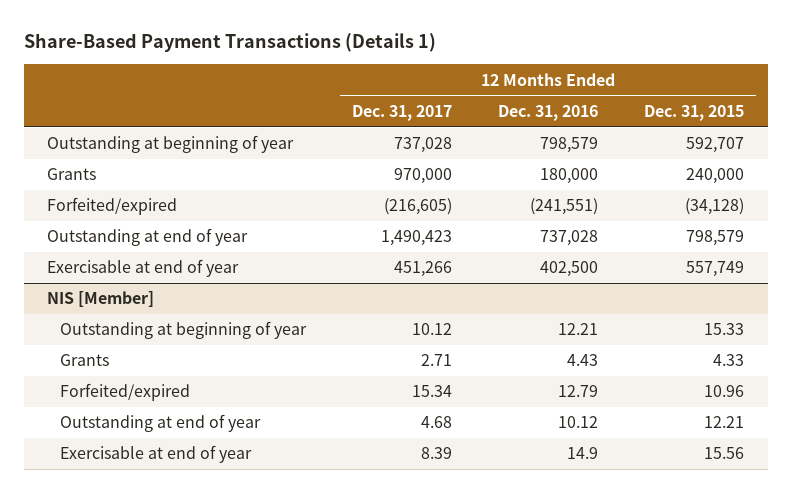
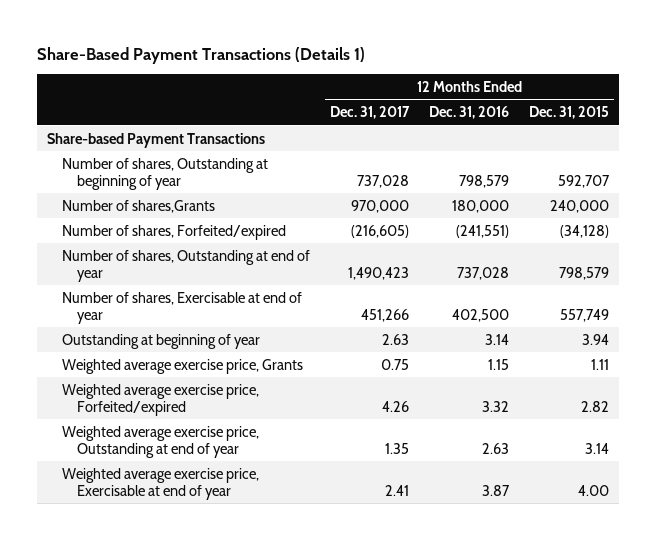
- Outstanding at beginning of year | 737,028 | 798,579 | 592,707
- Grants | 970,000 | 180,000 | 240,000
- Forfeited/expired | (216,605) | (241,551) | (34,128)
- Outstanding at end of year | 1,490,423 | 737,028 | 798,579
- Exercisable at end of year | 451,266 | 402,500 | 557,749
- NIS [Member]
- Outstanding at beginning of year | 10.12 | 12.21 | 15.33
- Grants | 2.71 | 4.43 | 4.33
- Forfeited/expired | 15.34 | 12.79 | 10.96
- Outstanding at end of year | 4.68 | 10.12 | 12.21
- Exercisable at end of year | 8.39 | 14.9 | 15.56
+ Share-based Payment Transactions
+ Number of shares, Outstanding at beginning of year | 737,028 | 798,579 | 592,707
+ Number of shares,Grants | 970,000 | 180,000 | 240,000
+ Number of shares, Forfeited/expired | (216,605) | (241,551) | (34,128)
+ Number of shares, Outstanding at end of year | 1,490,423 | 737,028 | 798,579
+ Number of shares, Exercisable at end of year | 451,266 | 402,500 | 557,749
+ Outstanding at beginning of year | 2.63 | 3.14 | 3.94
+ Weighted average exercise price, Grants | 0.75 | 1.15 | 1.11
+ Weighted average exercise price, Forfeited/expired | 4.26 | 3.32 | 2.82
+ Weighted average exercise price, Outstanding at end of year | 1.35 | 2.63 | 3.14
+ Weighted average exercise price, Exercisable at end of year | 2.41 | 3.87 | 4.00

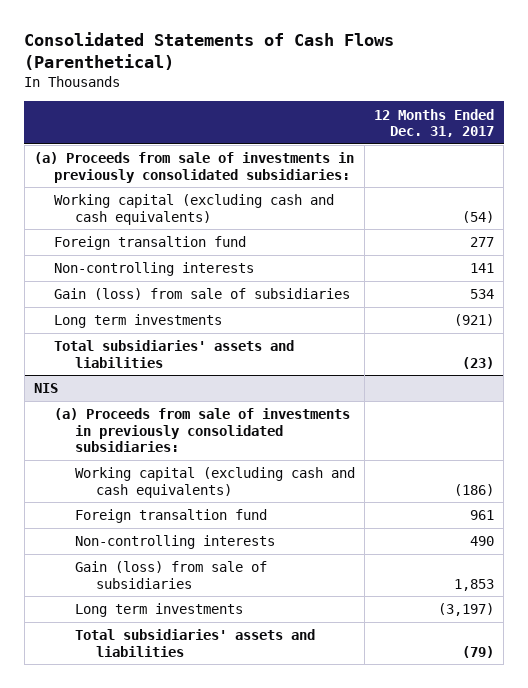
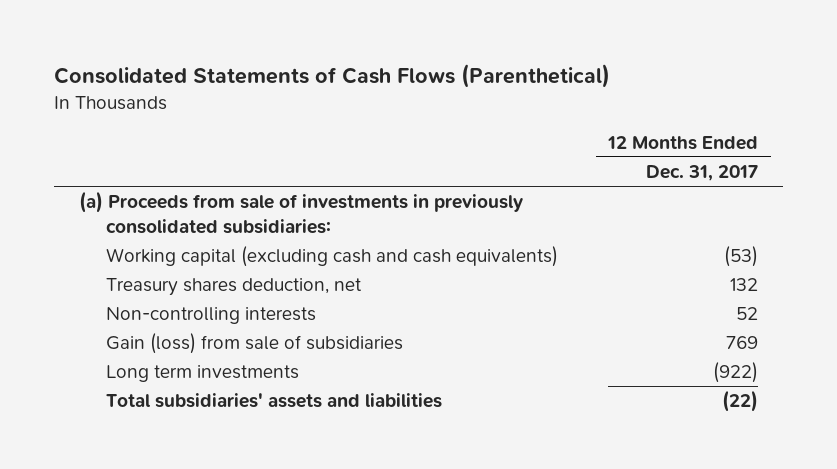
- Working capital (excluding cash and cash equivalents) | (54)
- Foreign transaltion fund | 277
- Non-controlling interests | 141
- Gain (loss) from sale of subsidiaries | 534
- Long term investments | (921)
- Total subsidiaries' assets and liabilities | (23)
- NIS
- (a) Proceeds from sale of investments in previously consolidated subsidiaries:
- Working capital (excluding cash and cash equivalents) | (186)
- Foreign transaltion fund | 961
- Non-controlling interests | 490
- Gain (loss) from sale of subsidiaries | 1,853
- Long term investments | (3,197)
- Total subsidiaries' assets and liabilities | (79)
+ Working capital (excluding cash and cash equivalents) | (53)
+ Treasury shares deduction, net | 132
+ Non-controlling interests | 52
+ Gain (loss) from sale of subsidiaries | 769
+ Long term investments | (922)
+ Total subsidiaries' assets and liabilities | (22)

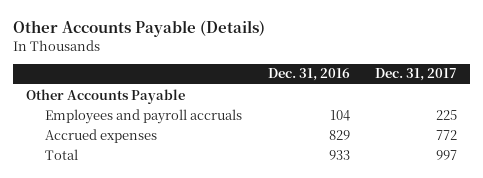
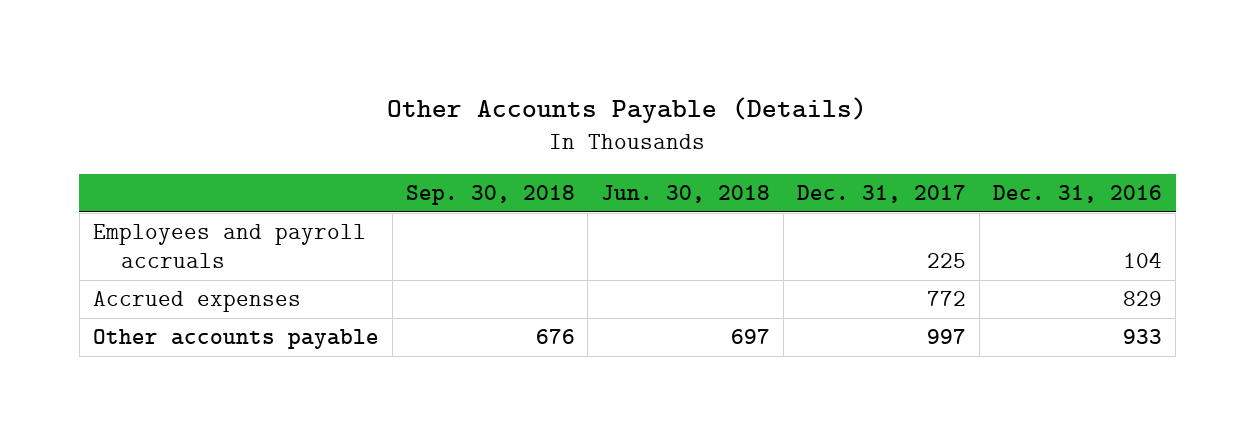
- | Dec. 31, 2016 | Dec. 31, 2017
+ | Sep. 30, 2018 | Jun. 30, 2018 | Dec. 31, 2017 | Dec. 31, 2016
- Other Accounts Payable
- Total | 933 | 997
+ Other accounts payable | 676 | 697 | 997 | 933

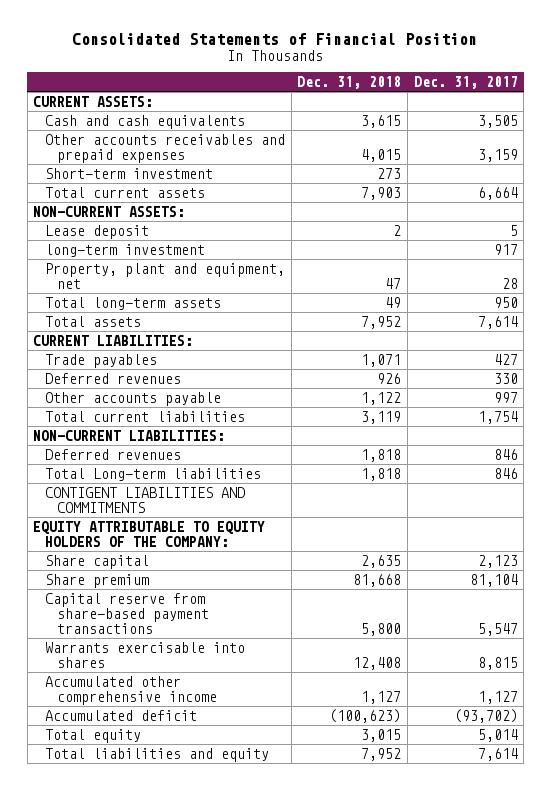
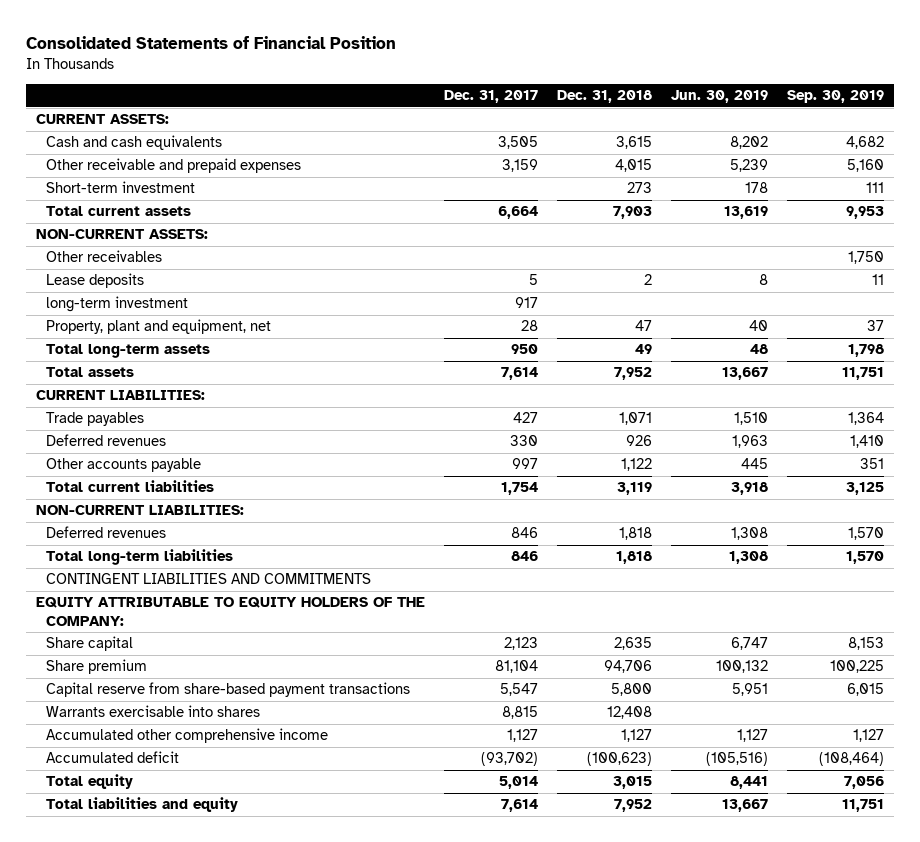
- | Dec. 31, 2018 | Dec. 31, 2017
+ | Dec. 31, 2017 | Dec. 31, 2018 | Jun. 30, 2019 | Sep. 30, 2019
- Other accounts receivables and prepaid expenses | 4,015 | 3,159
+ Other receivable and prepaid expenses | 3,159 | 4,015 | 5,239 | 5,160
- Lease deposit | 2 | 5
+ Other receivables | | | | 1,750
+ Lease deposits | 5 | 2 | 8 | 11
- Total Long-term liabilities | 1,818 | 846
- CONTIGENT LIABILITIES AND COMMITMENTS
+ Total long-term liabilities | 846 | 1,818 | 1,308 | 1,570
+ CONTINGENT LIABILITIES AND COMMITMENTS
- Share premium | 81,668 | 81,104
+ Share premium | 81,104 | 94,706 | 100,132 | 100,225

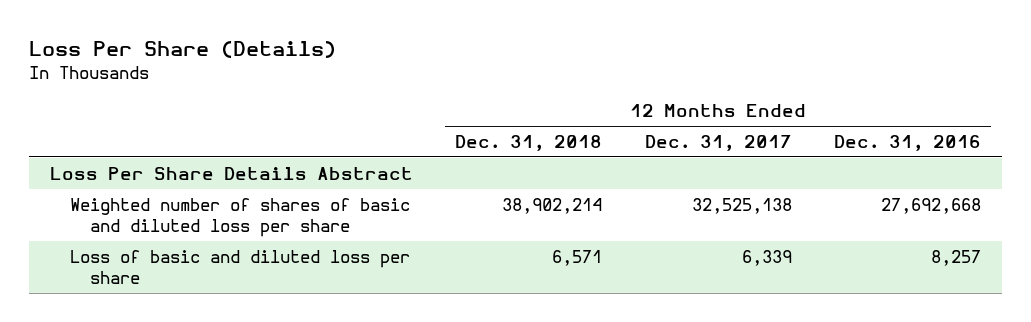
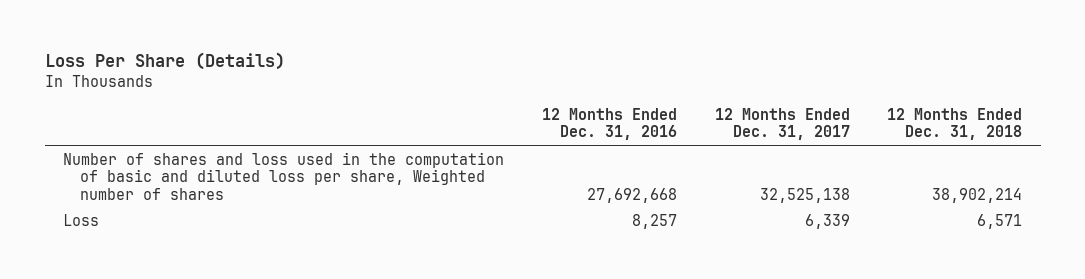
- | 12 Months Ended Dec. 31, 2018 | 12 Months Ended Dec. 31, 2017 | 12 Months Ended Dec. 31, 2016
+ | 12 Months Ended Dec. 31, 2016 | 12 Months Ended Dec. 31, 2017 | 12 Months Ended Dec. 31, 2018
- Loss Per Share Details Abstract
- Weighted number of shares of basic and diluted loss per share | 38,902,214 | 32,525,138 | 27,692,668
- Loss of basic and diluted loss per share | 6,571 | 6,339 | 8,257
+ Number of shares and loss used in the computation of basic and diluted loss per share, Weighted number of shares | 27,692,668 | 32,525,138 | 38,902,214
+ Loss | 8,257 | 6,339 | 6,571

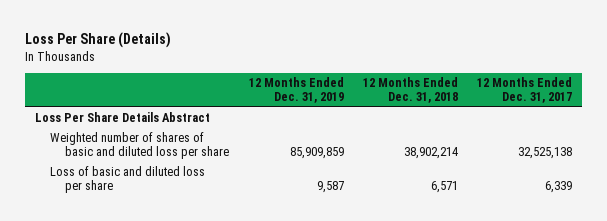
- | 12 Months Ended Dec. 31, 2016 | 12 Months Ended Dec. 31, 2017 | 12 Months Ended Dec. 31, 2018
+ | 12 Months Ended Dec. 31, 2019 | 12 Months Ended Dec. 31, 2018 | 12 Months Ended Dec. 31, 2017
- Number of shares and loss used in the computation of basic and diluted loss per share, Weighted number of shares | 27,692,668 | 32,525,138 | 38,902,214
- Loss | 8,257 | 6,339 | 6,571
+ Loss Per Share Details Abstract
+ Weighted number of shares of basic and diluted loss per share | 85,909,859 | 38,902,214 | 32,525,138
+ Loss of basic and diluted loss per share | 9,587 | 6,571 | 6,339

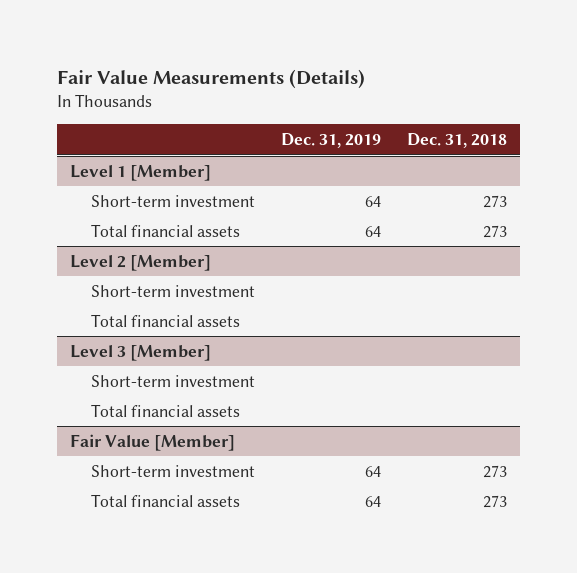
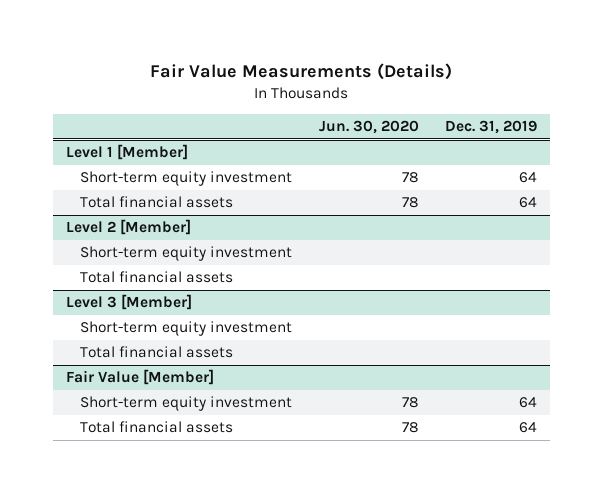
- | Dec. 31, 2019 | Dec. 31, 2018
+ | Jun. 30, 2020 | Dec. 31, 2019
@ Level 1 [Member]
- Short-term investment | 64 | 273
+ Short-term equity investment | 78 | 64
@ Level 2 [Member]
- Short-term investment
+ Short-term equity investment
@ Level 3 [Member]
- Short-term investment
+ Short-term equity investment
@ Fair Value [Member]
- Short-term investment | 64 | 273
+ Short-term equity investment | 78 | 64

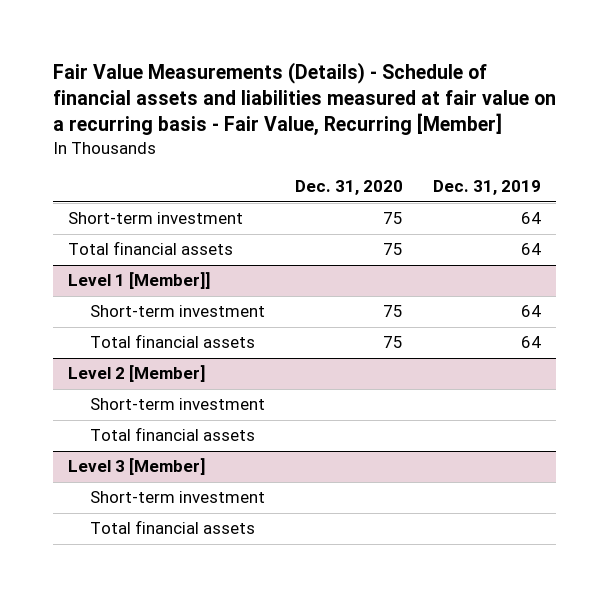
- Fair Value Measurements (Details)
+ Fair Value Measurements (Details) - Schedule of financial assets and liabilities measured at fair value on a recurring basis - Fair Value, Recurring [Member]
- | Jun. 30, 2020 | Dec. 31, 2019
+ | Dec. 31, 2020 | Dec. 31, 2019
- Level 1 [Member]
- Short-term equity investment | 78 | 64
+ Short-term investment | 75 | 64
+ Level 1 [Member]]
+ Short-term investment | 75 | 64
+ Total financial assets | 75 | 64
@ Level 2 [Member]
- Short-term equity investment
+ Short-term investment
@ Level 3 [Member]
- Short-term equity investment
+ Short-term investment
- Fair Value [Member]
- Short-term equity investment | 78 | 64
- Total financial assets | 78 | 64

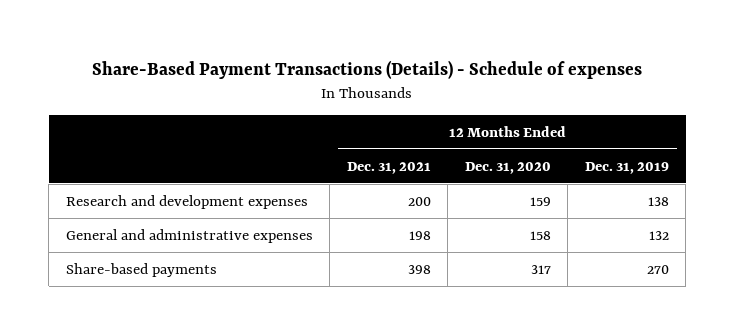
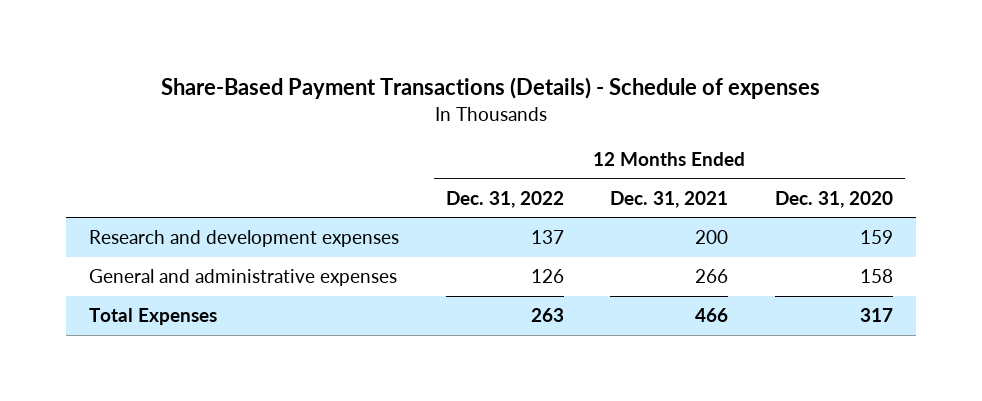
- | 12 Months Ended Dec. 31, 2021 | 12 Months Ended Dec. 31, 2020 | 12 Months Ended Dec. 31, 2019
+ | 12 Months Ended Dec. 31, 2022 | 12 Months Ended Dec. 31, 2021 | 12 Months Ended Dec. 31, 2020
- General and administrative expenses | 198 | 158 | 132
- Share-based payments | 398 | 317 | 270
+ General and administrative expenses | 126 | 266 | 158
+ Total Expenses | 263 | 466 | 317

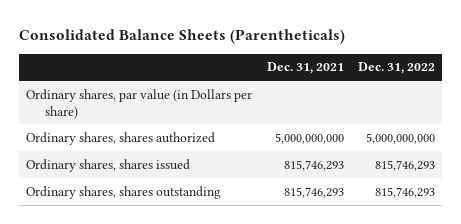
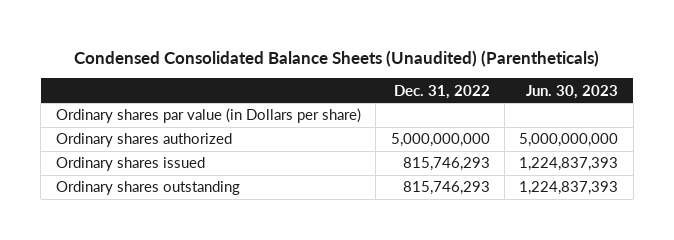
- Consolidated Balance Sheets (Parentheticals)
+ Condensed Consolidated Balance Sheets (Unaudited) (Parentheticals)
- | Dec. 31, 2021 | Dec. 31, 2022
+ | Dec. 31, 2022 | Jun. 30, 2023
- Ordinary shares, par value (in Dollars per share)
- Ordinary shares, shares authorized | 5,000,000,000 | 5,000,000,000
- Ordinary shares, shares issued | 815,746,293 | 815,746,293
- Ordinary shares, shares outstanding | 815,746,293 | 815,746,293
+ Ordinary shares par value (in Dollars per share)
+ Ordinary shares authorized | 5,000,000,000 | 5,000,000,000
+ Ordinary shares issued | 815,746,293 | 1,224,837,393
+ Ordinary shares outstanding | 815,746,293 | 1,224,837,393

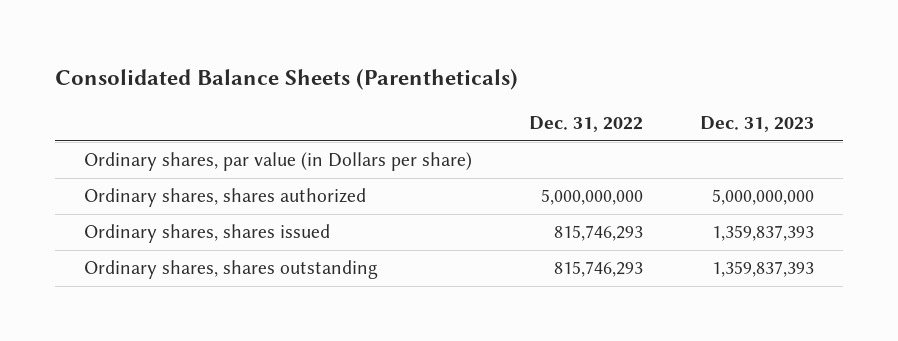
- Condensed Consolidated Balance Sheets (Unaudited) (Parentheticals)
+ Consolidated Balance Sheets (Parentheticals)
- | Dec. 31, 2022 | Jun. 30, 2023
+ | Dec. 31, 2022 | Dec. 31, 2023
- Ordinary shares par value (in Dollars per share)
- Ordinary shares authorized | 5,000,000,000 | 5,000,000,000
- Ordinary shares issued | 815,746,293 | 1,224,837,393
- Ordinary shares outstanding | 815,746,293 | 1,224,837,393
+ Ordinary shares, par value (in Dollars per share)
+ Ordinary shares, shares authorized | 5,000,000,000 | 5,000,000,000
+ Ordinary shares, shares issued | 815,746,293 | 1,359,837,393
+ Ordinary shares, shares outstanding | 815,746,293 | 1,359,837,393

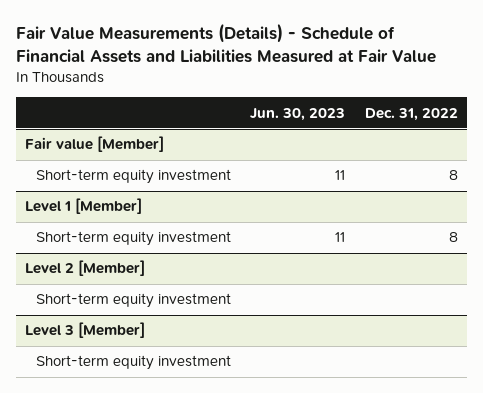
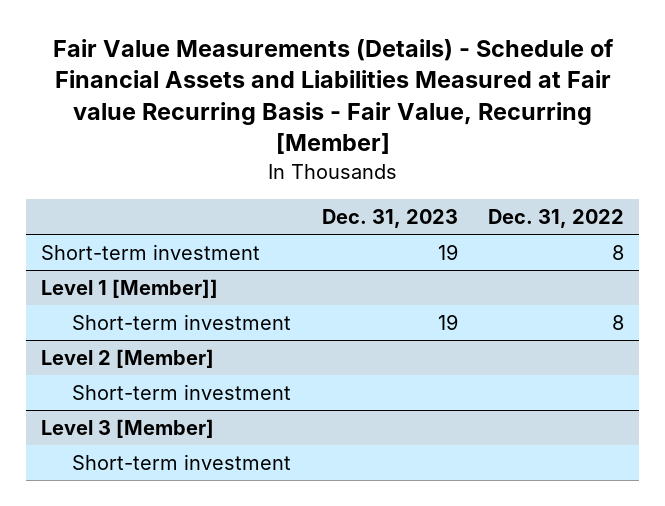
- Fair Value Measurements (Details) - Schedule of Financial Assets and Liabilities Measured at Fair Value
+ Fair Value Measurements (Details) - Schedule of Financial Assets and Liabilities Measured at Fair value Recurring Basis - Fair Value, Recurring [Member]
- | Jun. 30, 2023 | Dec. 31, 2022
+ | Dec. 31, 2023 | Dec. 31, 2022
- Fair value [Member]
- Short-term equity investment | 11 | 8
- Level 1 [Member]
- Short-term equity investment | 11 | 8
+ Short-term investment | 19 | 8
+ Level 1 [Member]]
+ Short-term investment | 19 | 8
@ Level 2 [Member]
- Short-term equity investment
+ Short-term investment
@ Level 3 [Member]
- Short-term equity investment
+ Short-term investment

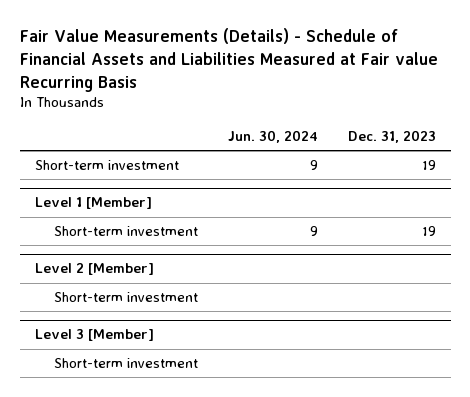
- Fair Value Measurements (Details) - Schedule of Financial Assets and Liabilities Measured at Fair value Recurring Basis - Fair Value, Recurring [Member]
+ Fair Value Measurements (Details) - Schedule of Financial Assets and Liabilities Measured at Fair value Recurring Basis
- | Dec. 31, 2023 | Dec. 31, 2022
+ | Jun. 30, 2024 | Dec. 31, 2023
- Level 1 [Member]]
+ Level 1 [Member]

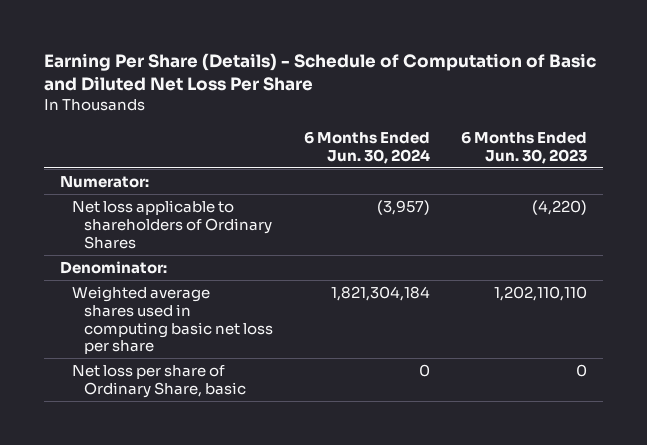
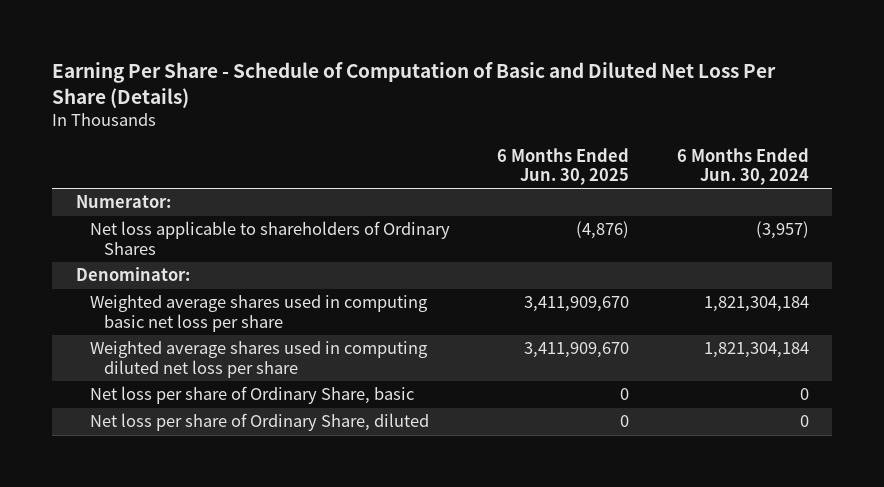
- Earning Per Share (Details) - Schedule of Computation of Basic and Diluted Net Loss Per Share
+ Earning Per Share - Schedule of Computation of Basic and Diluted Net Loss Per Share (Details)
- | 6 Months Ended Jun. 30, 2024 | 6 Months Ended Jun. 30, 2023
+ | 6 Months Ended Jun. 30, 2025 | 6 Months Ended Jun. 30, 2024
+ Weighted average shares used in computing diluted net loss per share | 3,411,909,670 | 1,821,304,184
+ Net loss per share of Ordinary Share, diluted | 0 | 0

